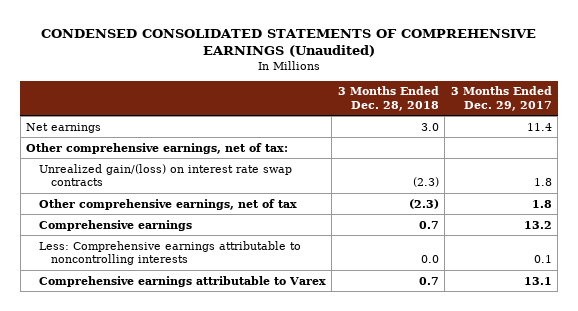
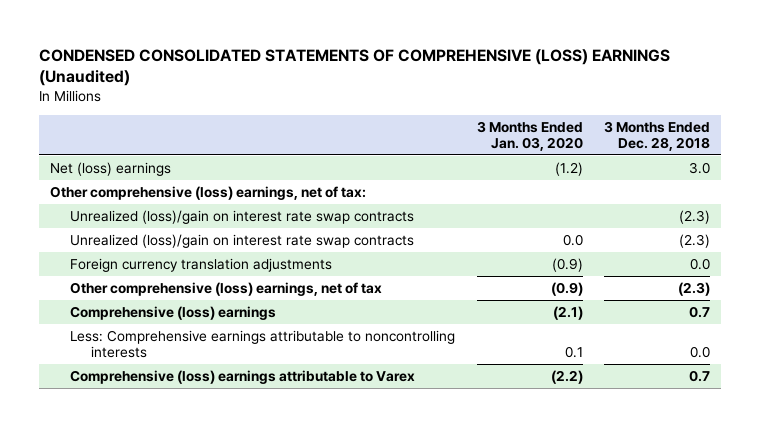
- CONDENSED CONSOLIDATED STATEMENTS OF COMPREHENSIVE EARNINGS (Unaudited)
+ CONDENSED CONSOLIDATED STATEMENTS OF COMPREHENSIVE (LOSS) EARNINGS (Unaudited)
- | 3 Months Ended Dec. 28, 2018 | 3 Months Ended Dec. 29, 2017
+ | 3 Months Ended Jan. 03, 2020 | 3 Months Ended Dec. 28, 2018
- Net earnings | 3.0 | 11.4
- Other comprehensive earnings, net of tax:
- Unrealized gain/(loss) on interest rate swap contracts | (2.3) | 1.8
- Other comprehensive earnings, net of tax | (2.3) | 1.8
- Comprehensive earnings | 0.7 | 13.2
+ Net (loss) earnings | (1.2) | 3.0
+ Other comprehensive (loss) earnings, net of tax:
+ Unrealized (loss)/gain on interest rate swap contracts | | (2.3)
+ Unrealized (loss)/gain on interest rate swap contracts | 0.0 | (2.3)
+ Foreign currency translation adjustments | (0.9) | 0.0
+ Other comprehensive (loss) earnings, net of tax | (0.9) | (2.3)
+ Comprehensive (loss) earnings | (2.1) | 0.7
- Comprehensive earnings attributable to Varex | 0.7 | 13.1
+ Comprehensive (loss) earnings attributable to Varex | (2.2) | 0.7

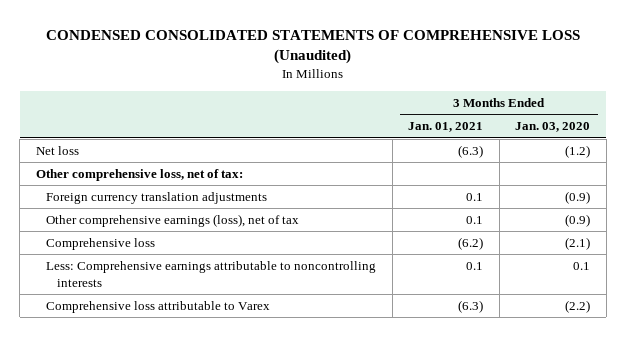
- CONDENSED CONSOLIDATED STATEMENTS OF COMPREHENSIVE (LOSS) EARNINGS (Unaudited)
+ CONDENSED CONSOLIDATED STATEMENTS OF COMPREHENSIVE LOSS (Unaudited)
- | 3 Months Ended Jan. 03, 2020 | 3 Months Ended Dec. 28, 2018
+ | 3 Months Ended Jan. 01, 2021 | 3 Months Ended Jan. 03, 2020
- Net (loss) earnings | (1.2) | 3.0
- Other comprehensive (loss) earnings, net of tax:
- Unrealized (loss)/gain on interest rate swap contracts | | (2.3)
- Unrealized (loss)/gain on interest rate swap contracts | 0.0 | (2.3)
+ Net loss | (6.3) | (1.2)
+ Other comprehensive loss, net of tax:
- Other comprehensive (loss) earnings, net of tax | (0.9) | (2.3)
- Comprehensive (loss) earnings | (2.1) | 0.7
+ Other comprehensive earnings (loss), net of tax | 0.1 | (0.9)
+ Comprehensive loss | (6.2) | (2.1)
- Comprehensive (loss) earnings attributable to Varex | (2.2) | 0.7
+ Comprehensive loss attributable to Varex | (6.3) | (2.2)

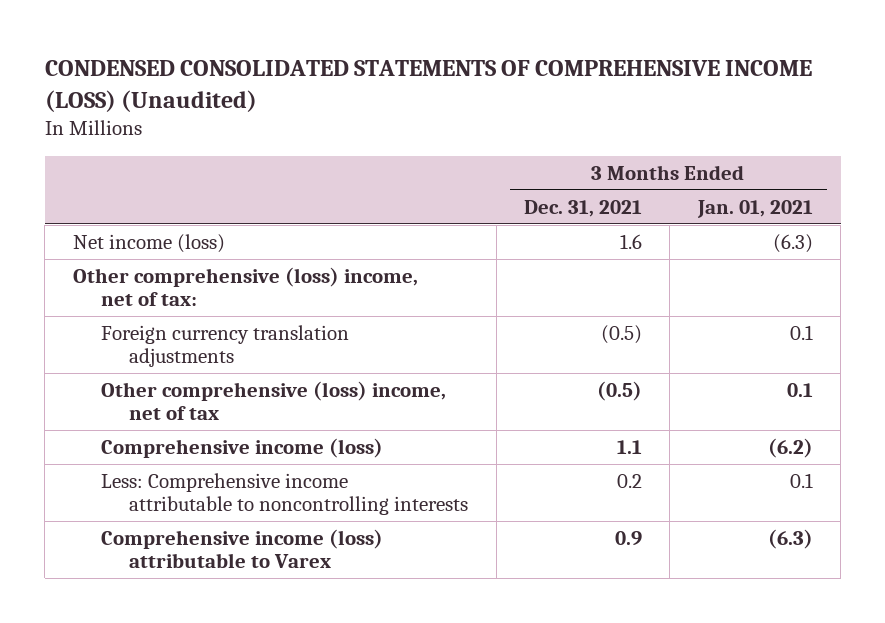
- CONDENSED CONSOLIDATED STATEMENTS OF COMPREHENSIVE LOSS (Unaudited)
+ CONDENSED CONSOLIDATED STATEMENTS OF COMPREHENSIVE INCOME (LOSS) (Unaudited)
- | 3 Months Ended Jan. 01, 2021 | 3 Months Ended Jan. 03, 2020
+ | 3 Months Ended Dec. 31, 2021 | 3 Months Ended Jan. 01, 2021
- Net loss | (6.3) | (1.2)
- Other comprehensive loss, net of tax:
+ Net income (loss) | 1.6 | (6.3)
+ Other comprehensive (loss) income, net of tax:
- Other comprehensive earnings (loss), net of tax | 0.1 | (0.9)
- Comprehensive loss | (6.2) | (2.1)
- Less: Comprehensive earnings attributable to noncontrolling interests | 0.1 | 0.1
- Comprehensive loss attributable to Varex | (6.3) | (2.2)
+ Other comprehensive (loss) income, net of tax | (0.5) | 0.1
+ Comprehensive income (loss) | 1.1 | (6.2)
+ Less: Comprehensive income attributable to noncontrolling interests | 0.2 | 0.1
+ Comprehensive income (loss) attributable to Varex | 0.9 | (6.3)

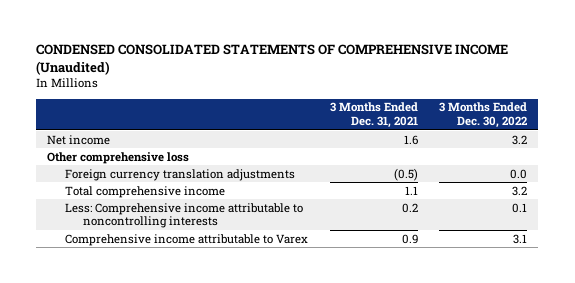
- CONDENSED CONSOLIDATED STATEMENTS OF COMPREHENSIVE INCOME (LOSS) (Unaudited)
+ CONDENSED CONSOLIDATED STATEMENTS OF COMPREHENSIVE INCOME (Unaudited)
- | 3 Months Ended Dec. 31, 2021 | 3 Months Ended Jan. 01, 2021
+ | 3 Months Ended Dec. 31, 2021 | 3 Months Ended Dec. 30, 2022
- Net income (loss) | 1.6 | (6.3)
- Other comprehensive (loss) income, net of tax:
+ Net income | 1.6 | 3.2
+ Other comprehensive loss
- Other comprehensive (loss) income, net of tax | (0.5) | 0.1
- Comprehensive income (loss) | 1.1 | (6.2)
+ Total comprehensive income | 1.1 | 3.2
- Comprehensive income (loss) attributable to Varex | 0.9 | (6.3)
+ Comprehensive income attributable to Varex | 0.9 | 3.1

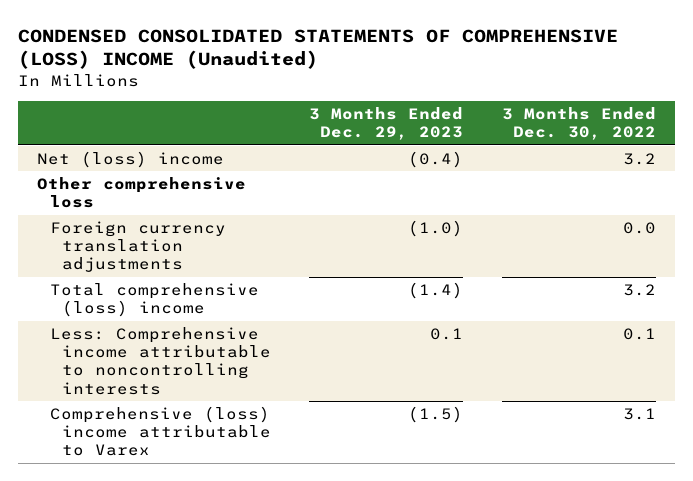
- CONDENSED CONSOLIDATED STATEMENTS OF COMPREHENSIVE INCOME (Unaudited)
+ CONDENSED CONSOLIDATED STATEMENTS OF COMPREHENSIVE (LOSS) INCOME (Unaudited)
- | 3 Months Ended Dec. 31, 2021 | 3 Months Ended Dec. 30, 2022
+ | 3 Months Ended Dec. 29, 2023 | 3 Months Ended Dec. 30, 2022
- Net income | 1.6 | 3.2
+ Net (loss) income | (0.4) | 3.2
- Total comprehensive income | 1.1 | 3.2
+ Total comprehensive (loss) income | (1.4) | 3.2
- Comprehensive income attributable to Varex | 0.9 | 3.1
+ Comprehensive (loss) income attributable to Varex | (1.5) | 3.1

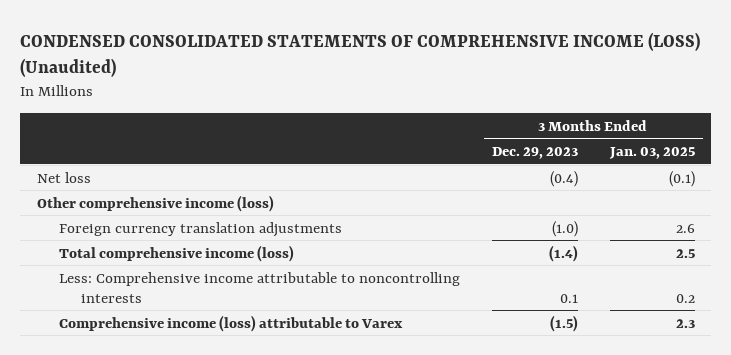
- CONDENSED CONSOLIDATED STATEMENTS OF COMPREHENSIVE (LOSS) INCOME (Unaudited)
+ CONDENSED CONSOLIDATED STATEMENTS OF COMPREHENSIVE INCOME (LOSS) (Unaudited)
- | 3 Months Ended Dec. 29, 2023 | 3 Months Ended Dec. 30, 2022
+ | 3 Months Ended Dec. 29, 2023 | 3 Months Ended Jan. 03, 2025
- Net (loss) income | (0.4) | 3.2
- Other comprehensive loss
+ Net loss | (0.4) | (0.1)
+ Other comprehensive income (loss)
- Total comprehensive (loss) income | (1.4) | 3.2
+ Total comprehensive income (loss) | (1.4) | 2.5
- Comprehensive (loss) income attributable to Varex | (1.5) | 3.1
+ Comprehensive income (loss) attributable to Varex | (1.5) | 2.3

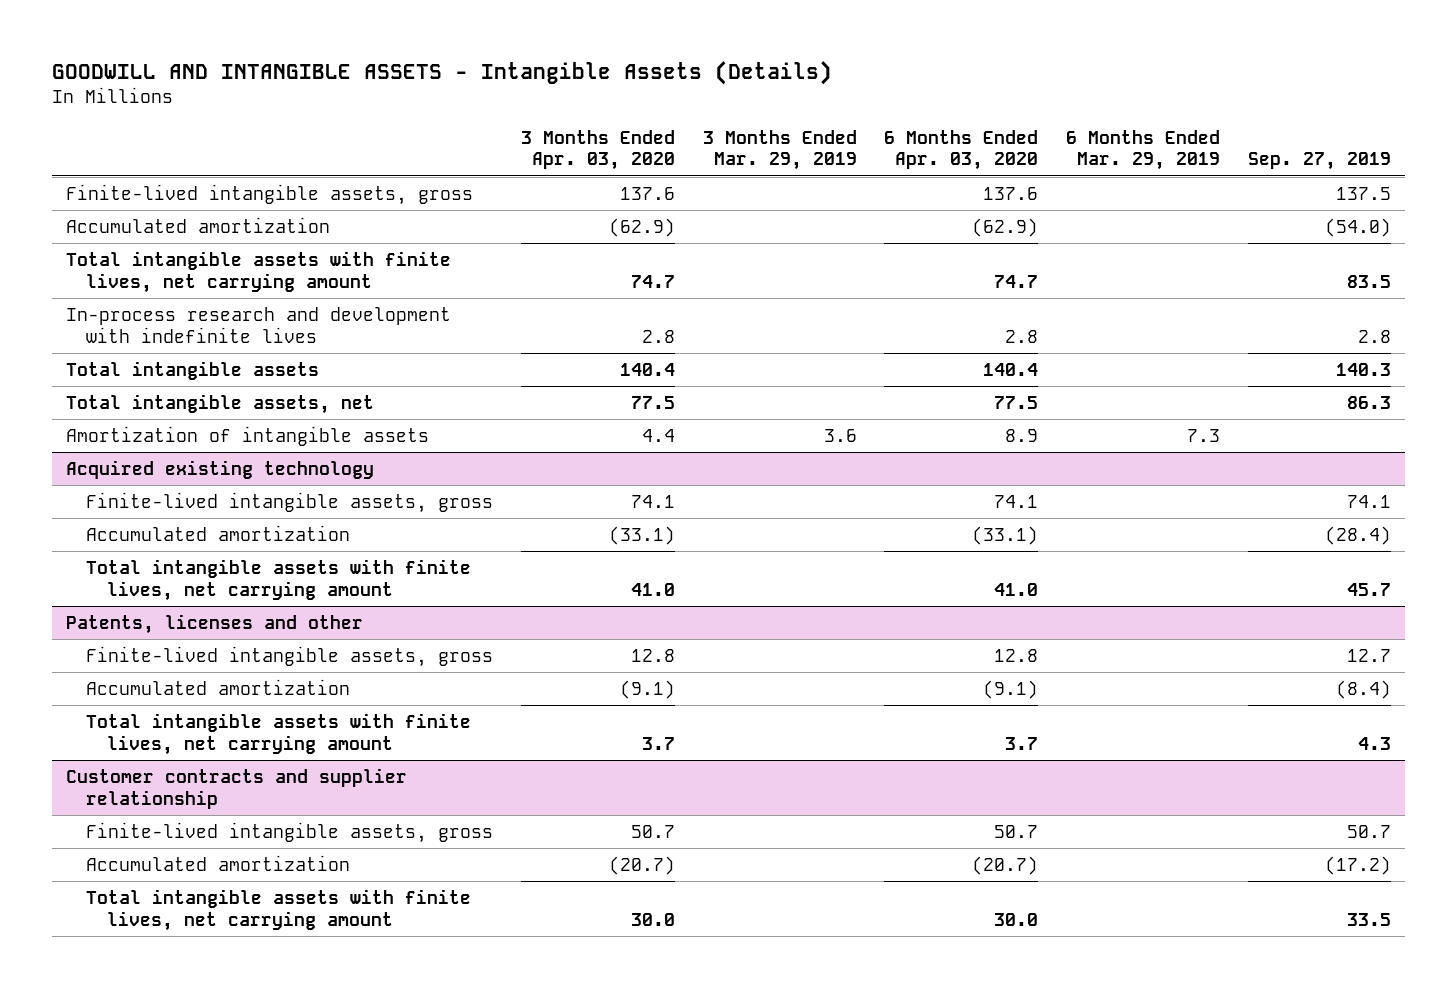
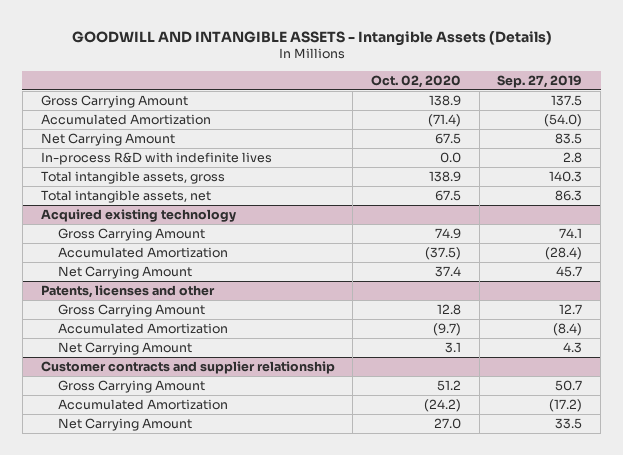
- | 3 Months Ended Apr. 03, 2020 | 3 Months Ended Mar. 29, 2019 | 6 Months Ended Apr. 03, 2020 | 6 Months Ended Mar. 29, 2019 | Sep. 27, 2019
+ | Oct. 02, 2020 | Sep. 27, 2019
- Finite-lived intangible assets, gross | 137.6 | | 137.6 | | 137.5
- Accumulated amortization | (62.9) | | (62.9) | | (54.0)
- Total intangible assets with finite lives, net carrying amount | 74.7 | | 74.7 | | 83.5
- In-process research and development with indefinite lives | 2.8 | | 2.8 | | 2.8
- Total intangible assets | 140.4 | | 140.4 | | 140.3
+ Gross Carrying Amount | 138.9 | 137.5
+ Accumulated Amortization | (71.4) | (54.0)
+ Net Carrying Amount | 67.5 | 83.5
+ In-process R&D with indefinite lives | 0.0 | 2.8
+ Total intangible assets, gross | 138.9 | 140.3
- Amortization of intangible assets | 4.4 | 3.6 | 8.9 | 7.3 |
@ Acquired existing technology
- Finite-lived intangible assets, gross | 74.1 | | 74.1 | | 74.1
- Accumulated amortization | (33.1) | | (33.1) | | (28.4)
- Total intangible assets with finite lives, net carrying amount | 41.0 | | 41.0 | | 45.7
+ Gross Carrying Amount | 74.9 | 74.1
+ Accumulated Amortization | (37.5) | (28.4)
+ Net Carrying Amount | 37.4 | 45.7
@ Patents, licenses and other
- Finite-lived intangible assets, gross | 12.8 | | 12.8 | | 12.7
- Accumulated amortization | (9.1) | | (9.1) | | (8.4)
- Total intangible assets with finite lives, net carrying amount | 3.7 | | 3.7 | | 4.3
+ Gross Carrying Amount | 12.8 | 12.7
+ Accumulated Amortization | (9.7) | (8.4)
+ Net Carrying Amount | 3.1 | 4.3
@ Customer contracts and supplier relationship
- Finite-lived intangible assets, gross | 50.7 | | 50.7 | | 50.7
- Accumulated amortization | (20.7) | | (20.7) | | (17.2)
- Total intangible assets with finite lives, net carrying amount | 30.0 | | 30.0 | | 33.5
+ Gross Carrying Amount | 51.2 | 50.7
+ Accumulated Amortization | (24.2) | (17.2)
+ Net Carrying Amount | 27.0 | 33.5

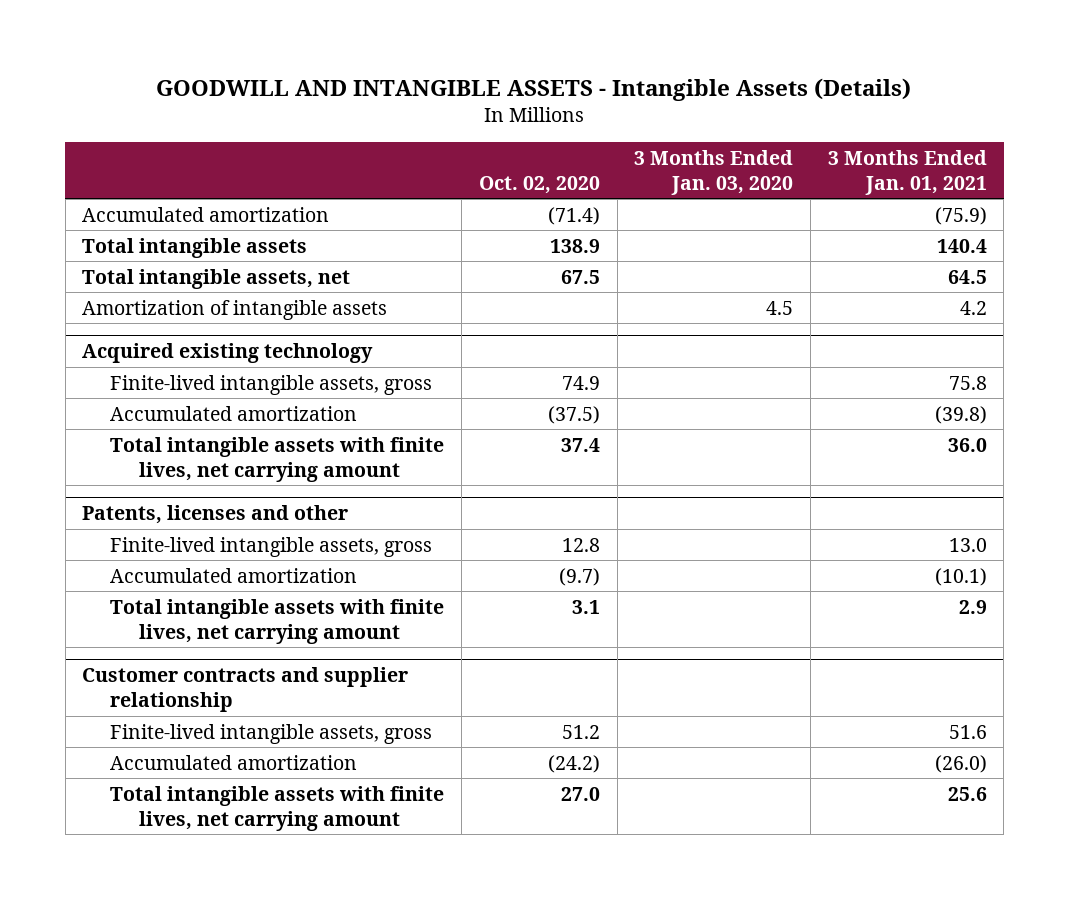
- | Oct. 02, 2020 | Sep. 27, 2019
+ | Oct. 02, 2020 | 3 Months Ended Jan. 03, 2020 | 3 Months Ended Jan. 01, 2021
- Gross Carrying Amount | 138.9 | 137.5
- Accumulated Amortization | (71.4) | (54.0)
- Net Carrying Amount | 67.5 | 83.5
- In-process R&D with indefinite lives | 0.0 | 2.8
- Total intangible assets, gross | 138.9 | 140.3
+ Accumulated amortization | (71.4) | | (75.9)
+ Total intangible assets | 138.9 | | 140.4
+ Amortization of intangible assets | | 4.5 | 4.2
@ Acquired existing technology
- Gross Carrying Amount | 74.9 | 74.1
- Accumulated Amortization | (37.5) | (28.4)
- Net Carrying Amount | 37.4 | 45.7
+ Finite-lived intangible assets, gross | 74.9 | | 75.8
+ Accumulated amortization | (37.5) | | (39.8)
+ Total intangible assets with finite lives, net carrying amount | 37.4 | | 36.0
@ Patents, licenses and other
- Gross Carrying Amount | 12.8 | 12.7
- Accumulated Amortization | (9.7) | (8.4)
- Net Carrying Amount | 3.1 | 4.3
+ Finite-lived intangible assets, gross | 12.8 | | 13.0
+ Accumulated amortization | (9.7) | | (10.1)
+ Total intangible assets with finite lives, net carrying amount | 3.1 | | 2.9
@ Customer contracts and supplier relationship
- Gross Carrying Amount | 51.2 | 50.7
- Accumulated Amortization | (24.2) | (17.2)
- Net Carrying Amount | 27.0 | 33.5
+ Finite-lived intangible assets, gross | 51.2 | | 51.6
+ Accumulated amortization | (24.2) | | (26.0)
+ Total intangible assets with finite lives, net carrying amount | 27.0 | | 25.6

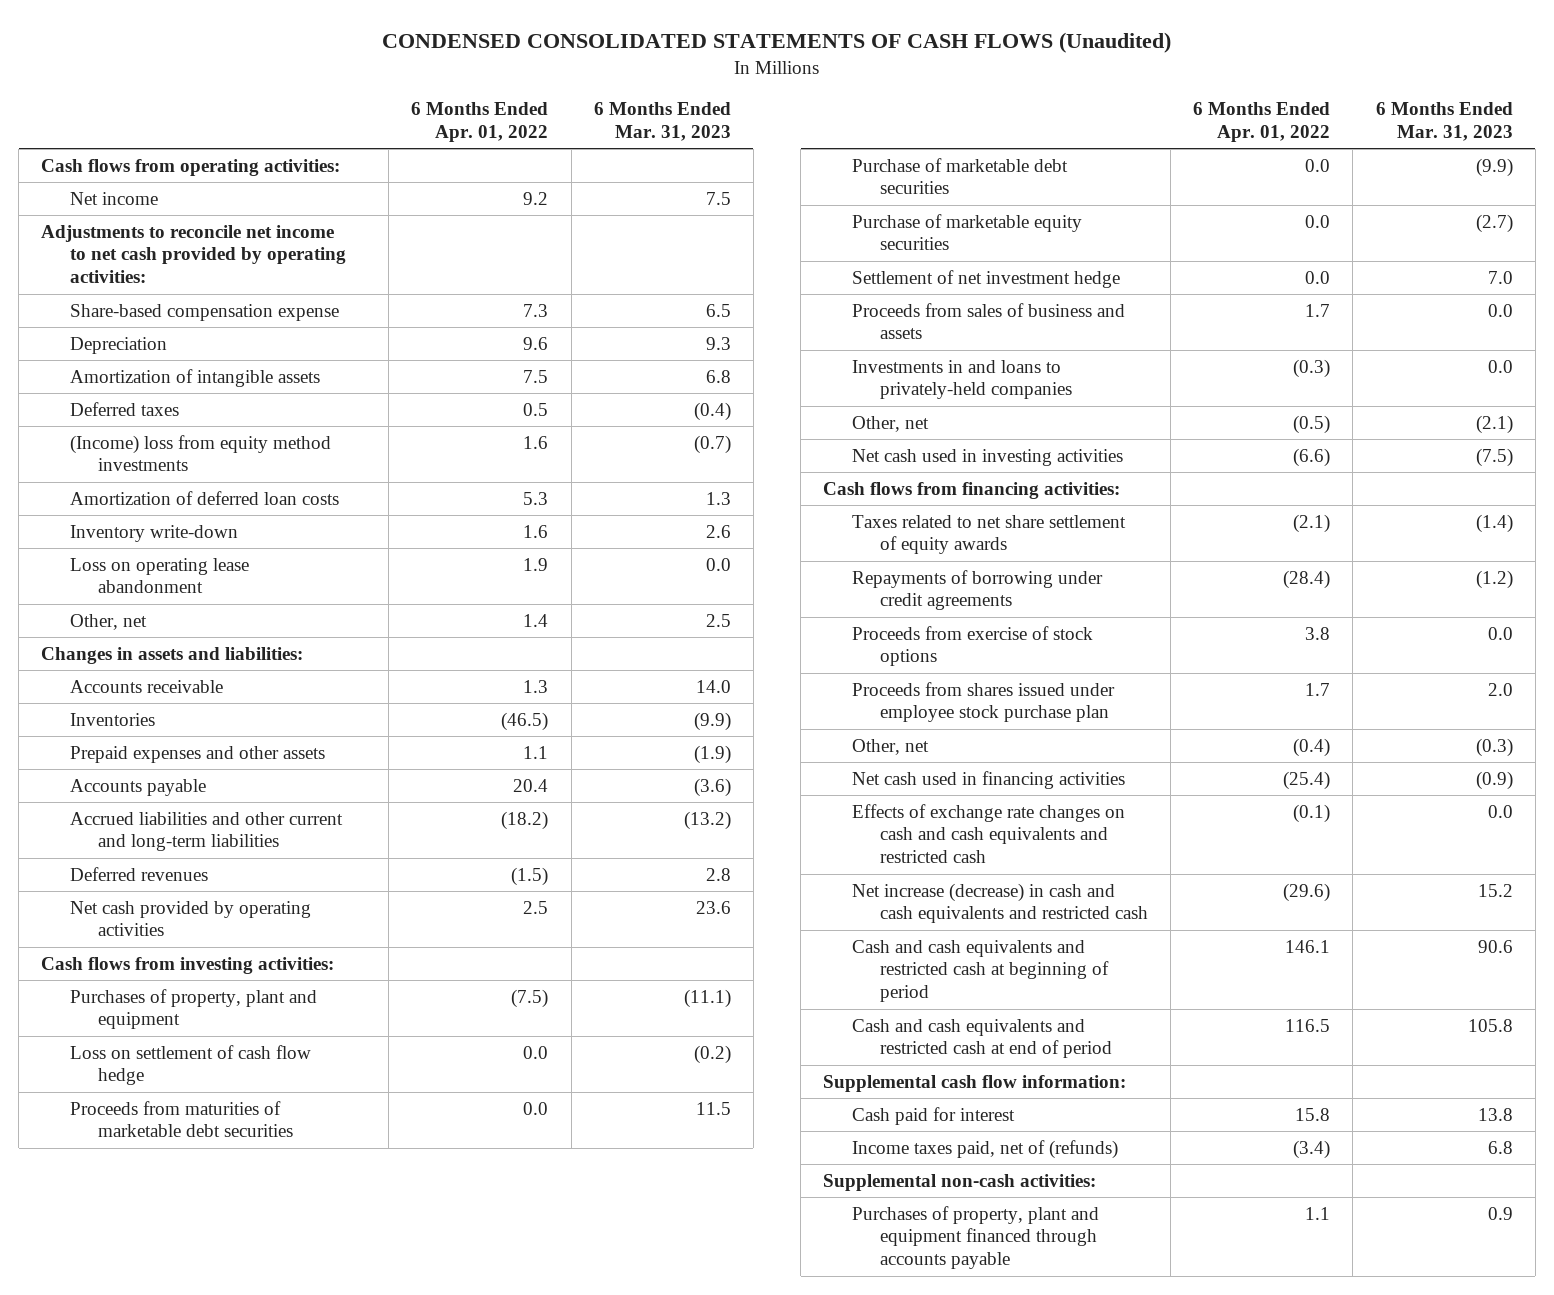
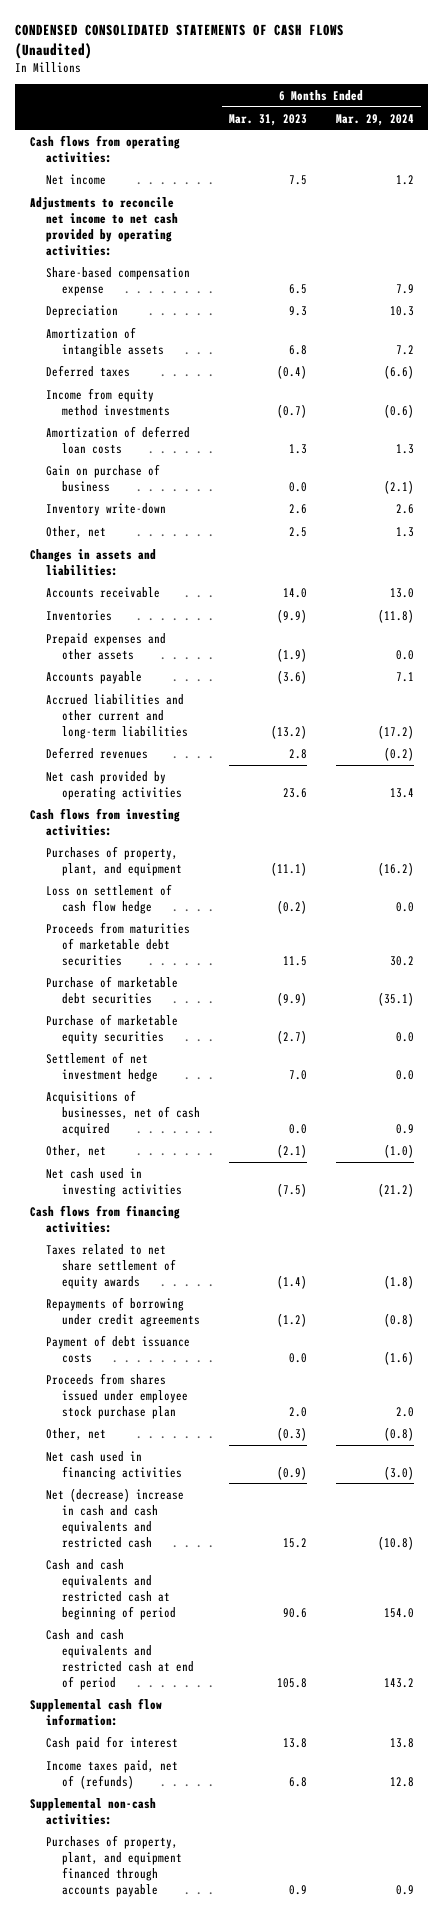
- | 6 Months Ended Apr. 01, 2022 | 6 Months Ended Mar. 31, 2023
+ | 6 Months Ended Mar. 31, 2023 | 6 Months Ended Mar. 29, 2024
- (Income) loss from equity method investments | 1.6 | (0.7)
+ Income from equity method investments | (0.7) | (0.6)
+ Gain on purchase of business | 0.0 | (2.1)
- Loss on operating lease abandonment | 1.9 | 0.0
- Purchases of property, plant and equipment | (7.5) | (11.1)
+ Purchases of property, plant, and equipment | (11.1) | (16.2)
- Proceeds from sales of business and assets | 1.7 | 0.0
- Investments in and loans to privately-held companies | (0.3) | 0.0
+ Acquisitions of businesses, net of cash acquired | 0.0 | 0.9
- Proceeds from exercise of stock options | 3.8 | 0.0
+ Payment of debt issuance costs | 0.0 | (1.6)
- Effects of exchange rate changes on cash and cash equivalents and restricted cash | (0.1) | 0.0
- Net increase (decrease) in cash and cash equivalents and restricted cash | (29.6) | 15.2
+ Net (decrease) increase in cash and cash equivalents and restricted cash | 15.2 | (10.8)
- Purchases of property, plant and equipment financed through accounts payable | 1.1 | 0.9
+ Purchases of property, plant, and equipment financed through accounts payable | 0.9 | 0.9

